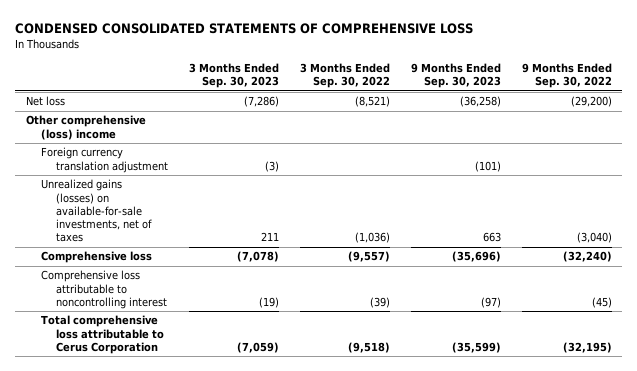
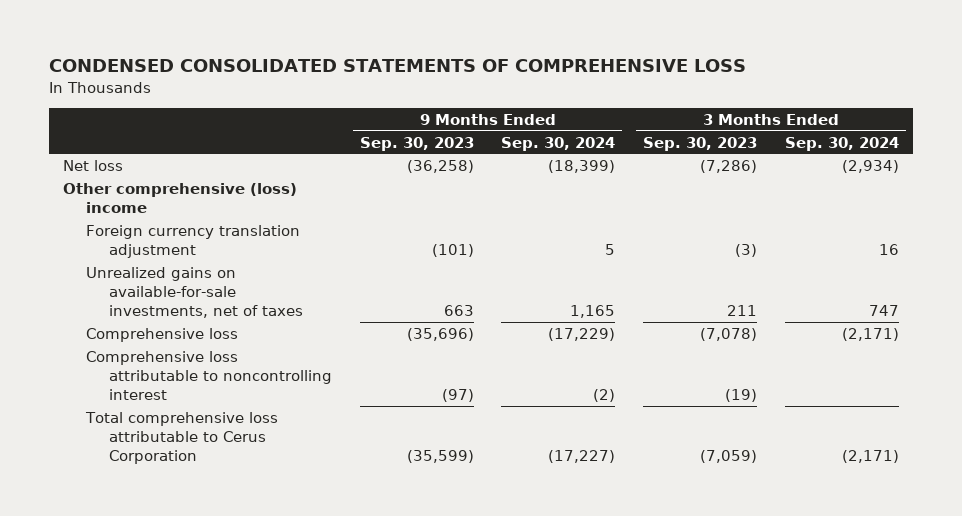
- | 3 Months Ended Sep. 30, 2023 | 3 Months Ended Sep. 30, 2022 | 9 Months Ended Sep. 30, 2023 | 9 Months Ended Sep. 30, 2022
+ | 9 Months Ended Sep. 30, 2023 | 9 Months Ended Sep. 30, 2024 | 3 Months Ended Sep. 30, 2023 | 3 Months Ended Sep. 30, 2024
- Unrealized gains (losses) on available-for-sale investments, net of taxes | 211 | (1,036) | 663 | (3,040)
+ Unrealized gains on available-for-sale investments, net of taxes | 663 | 1,165 | 211 | 747

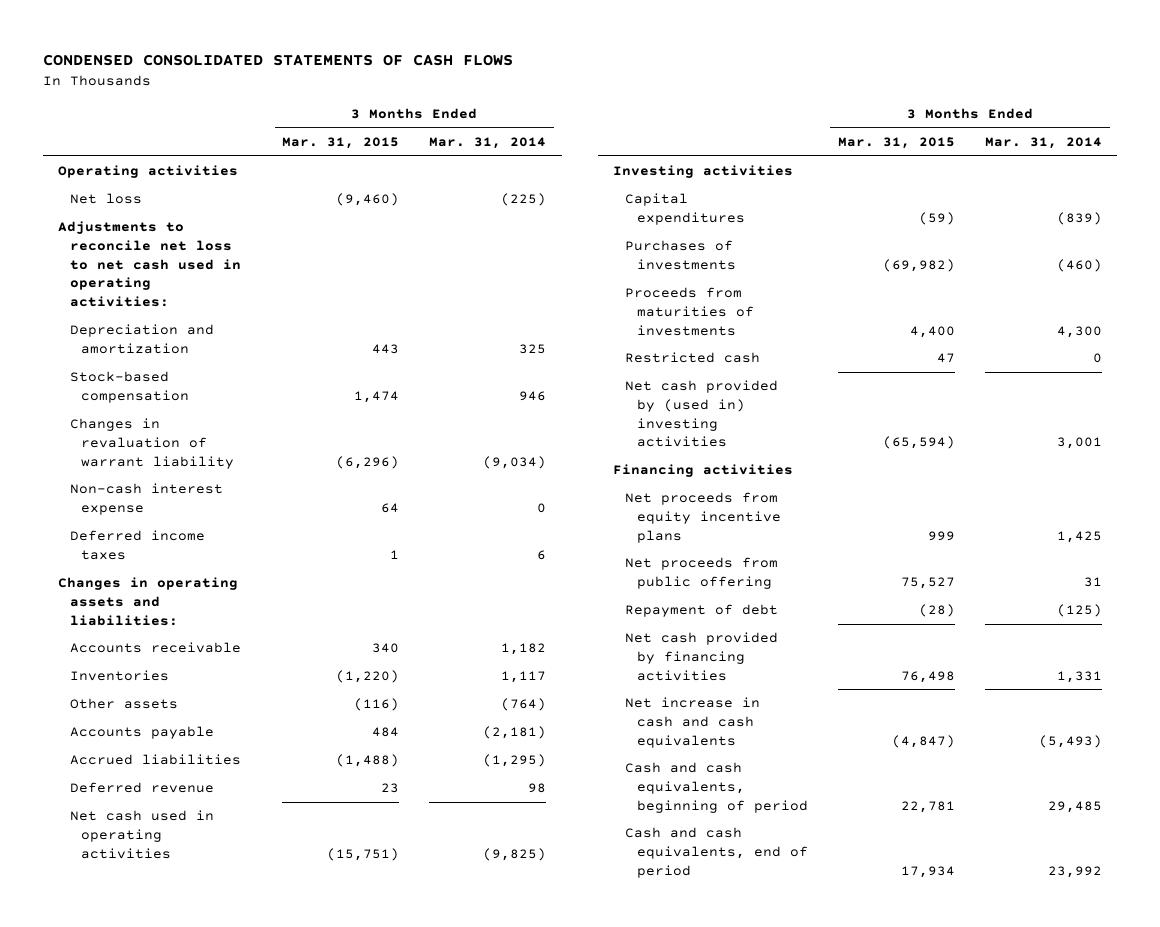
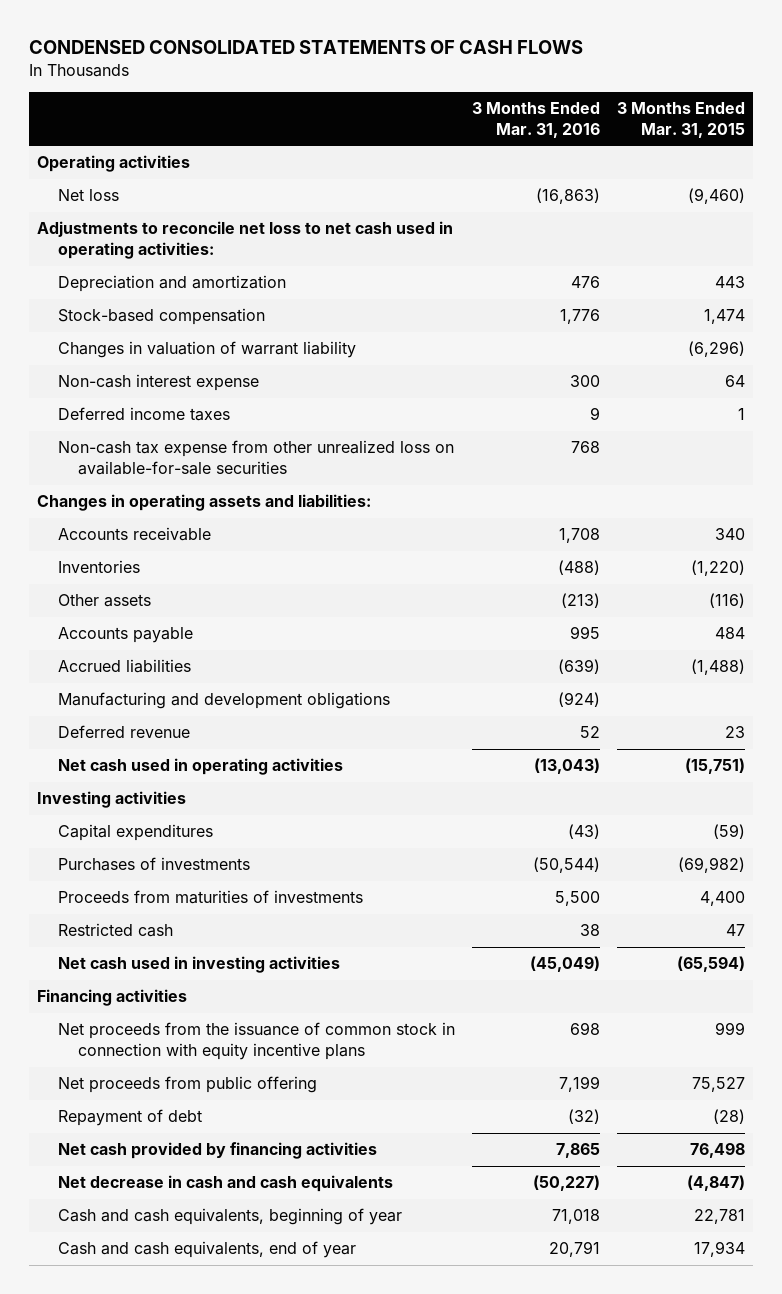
- | 3 Months Ended Mar. 31, 2015 | 3 Months Ended Mar. 31, 2014
+ | 3 Months Ended Mar. 31, 2016 | 3 Months Ended Mar. 31, 2015
- Changes in revaluation of warrant liability | (6,296) | (9,034)
+ Changes in valuation of warrant liability | | (6,296)
+ Non-cash tax expense from other unrealized loss on available-for-sale securities | 768 |
+ Manufacturing and development obligations | (924) |
- Net cash provided by (used in) investing activities | (65,594) | 3,001
+ Net cash used in investing activities | (45,049) | (65,594)
- Net proceeds from equity incentive plans | 999 | 1,425
+ Net proceeds from the issuance of common stock in connection with equity incentive plans | 698 | 999
- Net increase in cash and cash equivalents | (4,847) | (5,493)
- Cash and cash equivalents, beginning of period | 22,781 | 29,485
- Cash and cash equivalents, end of period | 17,934 | 23,992
+ Net decrease in cash and cash equivalents | (50,227) | (4,847)
+ Cash and cash equivalents, beginning of year | 71,018 | 22,781
+ Cash and cash equivalents, end of year | 20,791 | 17,934

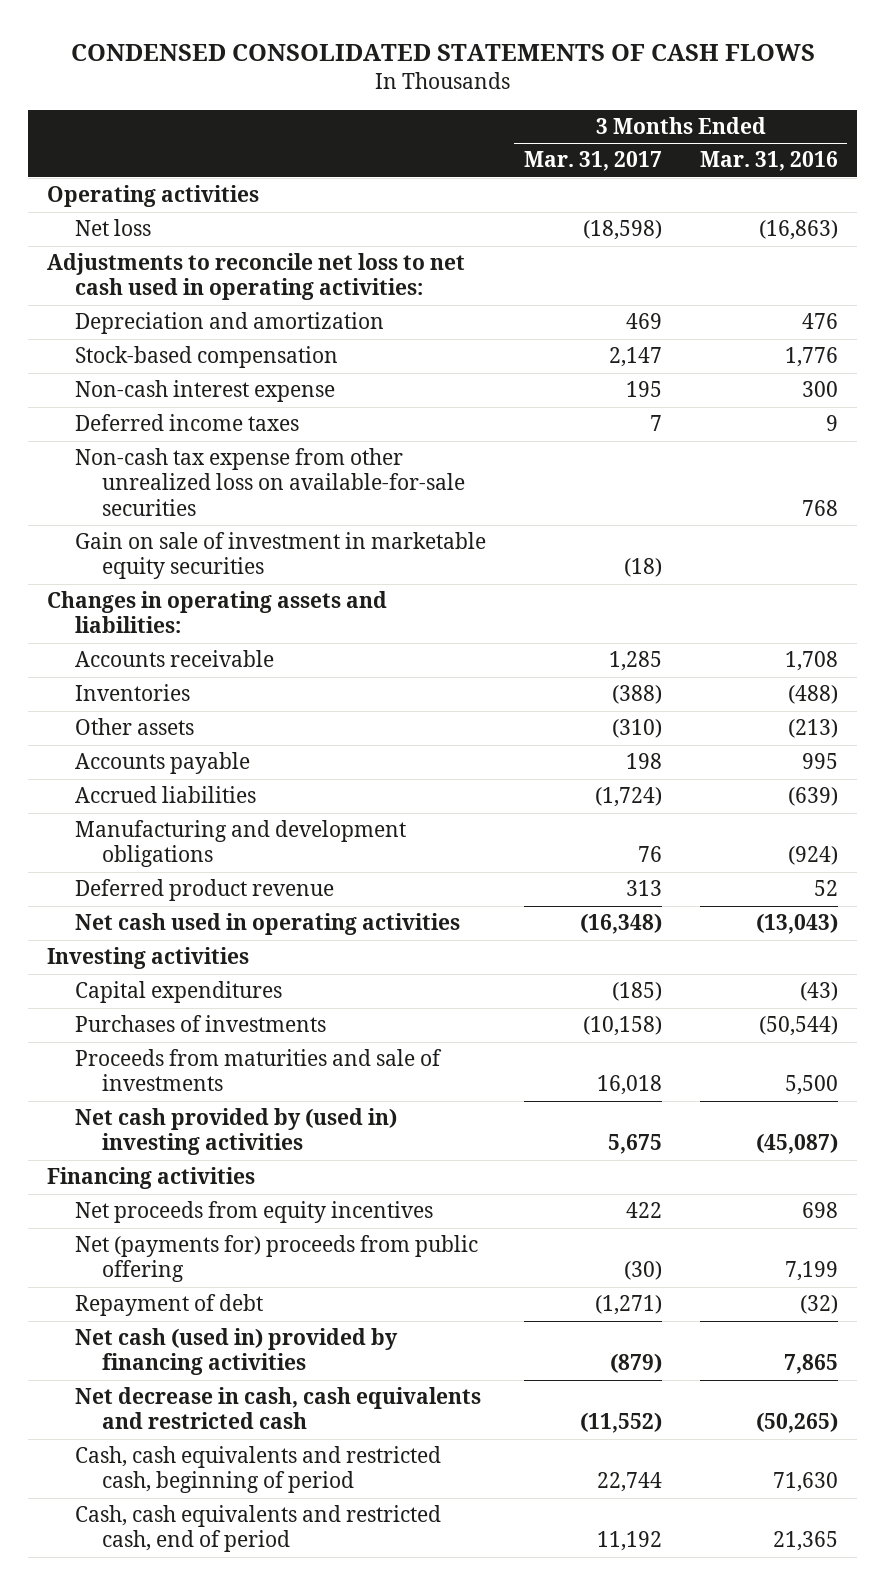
- | 3 Months Ended Mar. 31, 2016 | 3 Months Ended Mar. 31, 2015
+ | 3 Months Ended Mar. 31, 2017 | 3 Months Ended Mar. 31, 2016
- Changes in valuation of warrant liability | | (6,296)
+ Gain on sale of investment in marketable equity securities | (18) |
- Deferred revenue | 52 | 23
+ Deferred product revenue | 313 | 52
- Proceeds from maturities of investments | 5,500 | 4,400
- Restricted cash | 38 | 47
- Net cash used in investing activities | (45,049) | (65,594)
+ Proceeds from maturities and sale of investments | 16,018 | 5,500
+ Net cash provided by (used in) investing activities | 5,675 | (45,087)
- Net proceeds from the issuance of common stock in connection with equity incentive plans | 698 | 999
- Net proceeds from public offering | 7,199 | 75,527
+ Net proceeds from equity incentives | 422 | 698
+ Net (payments for) proceeds from public offering | (30) | 7,199
- Net cash provided by financing activities | 7,865 | 76,498
- Net decrease in cash and cash equivalents | (50,227) | (4,847)
- Cash and cash equivalents, beginning of year | 71,018 | 22,781
- Cash and cash equivalents, end of year | 20,791 | 17,934
+ Net cash (used in) provided by financing activities | (879) | 7,865
+ Net decrease in cash, cash equivalents and restricted cash | (11,552) | (50,265)
+ Cash, cash equivalents and restricted cash, beginning of period | 22,744 | 71,630
+ Cash, cash equivalents and restricted cash, end of period | 11,192 | 21,365

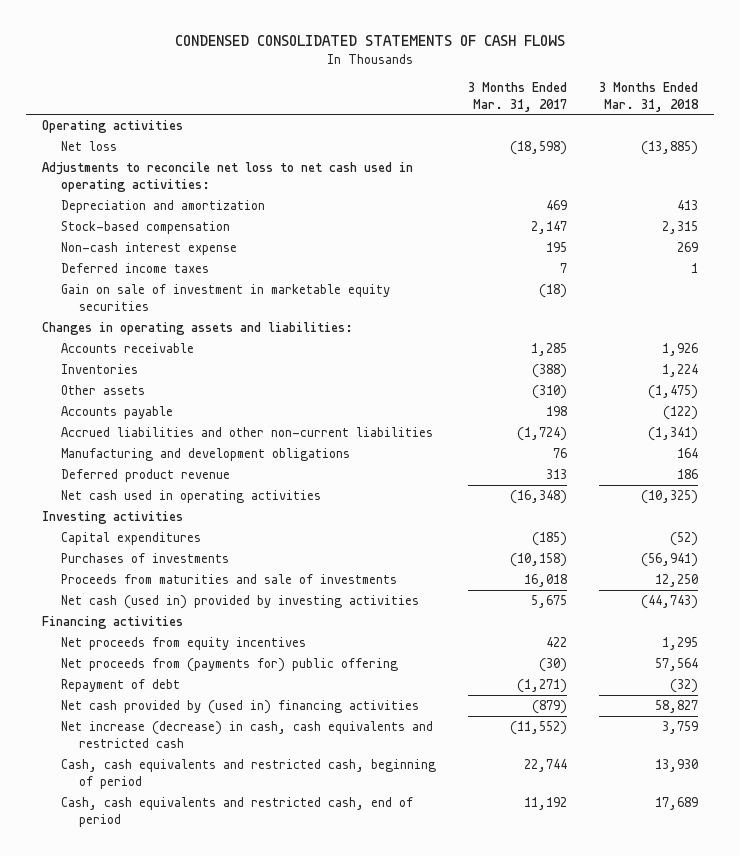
- | 3 Months Ended Mar. 31, 2017 | 3 Months Ended Mar. 31, 2016
+ | 3 Months Ended Mar. 31, 2017 | 3 Months Ended Mar. 31, 2018
- Non-cash tax expense from other unrealized loss on available-for-sale securities | | 768
- Accrued liabilities | (1,724) | (639)
+ Accrued liabilities and other non-current liabilities | (1,724) | (1,341)
- Net cash provided by (used in) investing activities | 5,675 | (45,087)
+ Net cash (used in) provided by investing activities | 5,675 | (44,743)
- Net (payments for) proceeds from public offering | (30) | 7,199
+ Net proceeds from (payments for) public offering | (30) | 57,564
- Net cash (used in) provided by financing activities | (879) | 7,865
- Net decrease in cash, cash equivalents and restricted cash | (11,552) | (50,265)
+ Net cash provided by (used in) financing activities | (879) | 58,827
+ Net increase (decrease) in cash, cash equivalents and restricted cash | (11,552) | 3,759

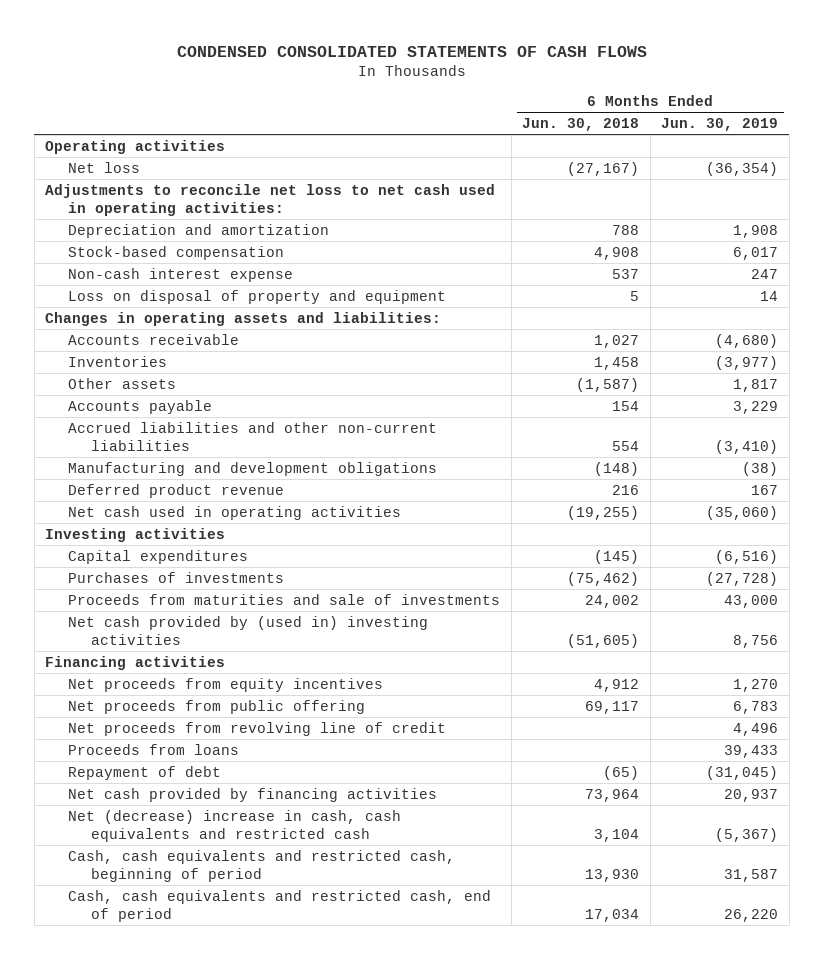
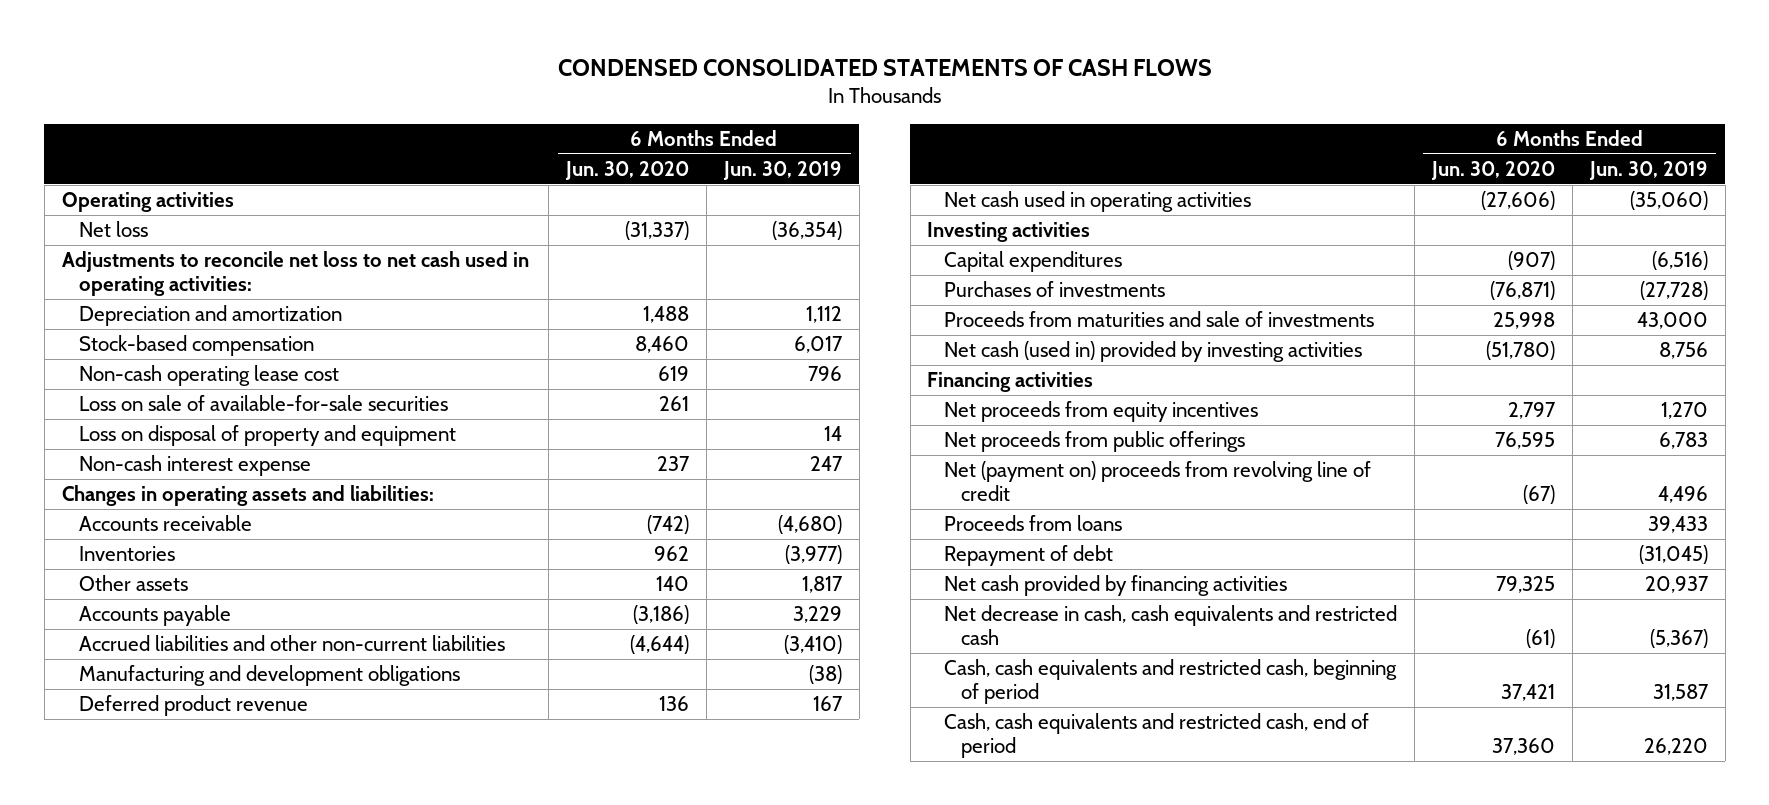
- | 6 Months Ended Jun. 30, 2018 | 6 Months Ended Jun. 30, 2019
+ | 6 Months Ended Jun. 30, 2020 | 6 Months Ended Jun. 30, 2019
- Depreciation and amortization | 788 | 1,908
+ Depreciation and amortization | 1,488 | 1,112
+ Non-cash operating lease cost | 619 | 796
+ Loss on sale of available-for-sale securities | 261 |
moved down: Non-cash interest expense | 237 | 247
- Net cash provided by (used in) investing activities | (51,605) | 8,756
+ Net cash (used in) provided by investing activities | (51,780) | 8,756
- Net proceeds from public offering | 69,117 | 6,783
- Net proceeds from revolving line of credit | | 4,496
+ Net proceeds from public offerings | 76,595 | 6,783
+ Net (payment on) proceeds from revolving line of credit | (67) | 4,496
- Net (decrease) increase in cash, cash equivalents and restricted cash | 3,104 | (5,367)
+ Net decrease in cash, cash equivalents and restricted cash | (61) | (5,367)

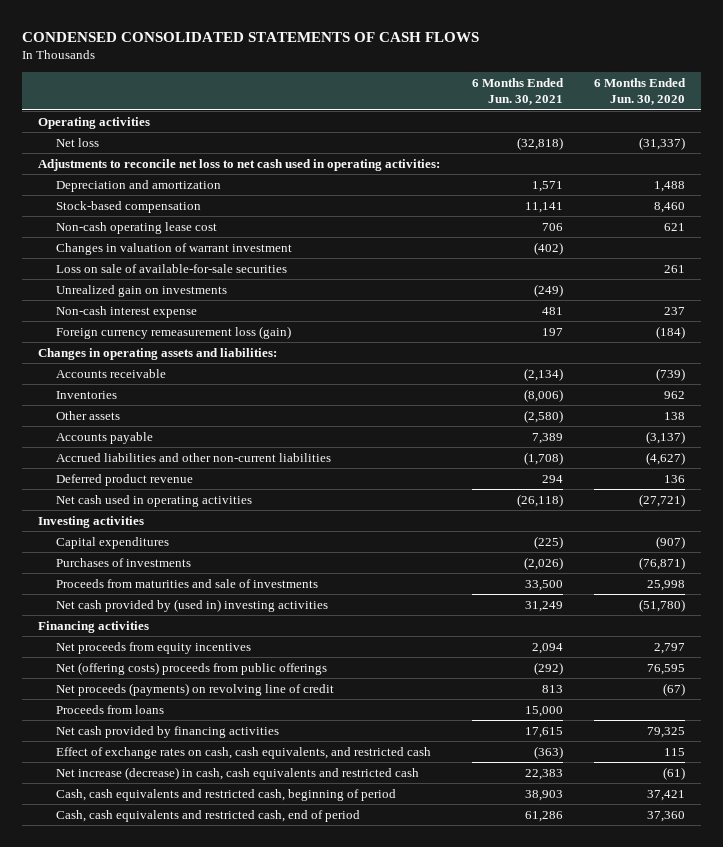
- | 6 Months Ended Jun. 30, 2020 | 6 Months Ended Jun. 30, 2019
+ | 6 Months Ended Jun. 30, 2021 | 6 Months Ended Jun. 30, 2020
- Non-cash operating lease cost | 619 | 796
+ Non-cash operating lease cost | 706 | 621
+ Changes in valuation of warrant investment | (402) |
- Loss on disposal of property and equipment | | 14
+ Unrealized gain on investments | (249) |
+ Foreign currency remeasurement loss (gain) | 197 | (184)
- Accounts receivable | (742) | (4,680)
+ Accounts receivable | (2,134) | (739)
- Other assets | 140 | 1,817
- Accounts payable | (3,186) | 3,229
- Accrued liabilities and other non-current liabilities | (4,644) | (3,410)
- Manufacturing and development obligations | | (38)
+ Other assets | (2,580) | 138
+ Accounts payable | 7,389 | (3,137)
+ Accrued liabilities and other non-current liabilities | (1,708) | (4,627)
- Net cash used in operating activities | (27,606) | (35,060)
+ Net cash used in operating activities | (26,118) | (27,721)
- Net cash (used in) provided by investing activities | (51,780) | 8,756
+ Net cash provided by (used in) investing activities | 31,249 | (51,780)
- Net proceeds from public offerings | 76,595 | 6,783
- Net (payment on) proceeds from revolving line of credit | (67) | 4,496
+ Net (offering costs) proceeds from public offerings | (292) | 76,595
+ Net proceeds (payments) on revolving line of credit | 813 | (67)
- Repayment of debt | | (31,045)
- Net decrease in cash, cash equivalents and restricted cash | (61) | (5,367)
+ Effect of exchange rates on cash, cash equivalents, and restricted cash | (363) | 115
+ Net increase (decrease) in cash, cash equivalents and restricted cash | 22,383 | (61)

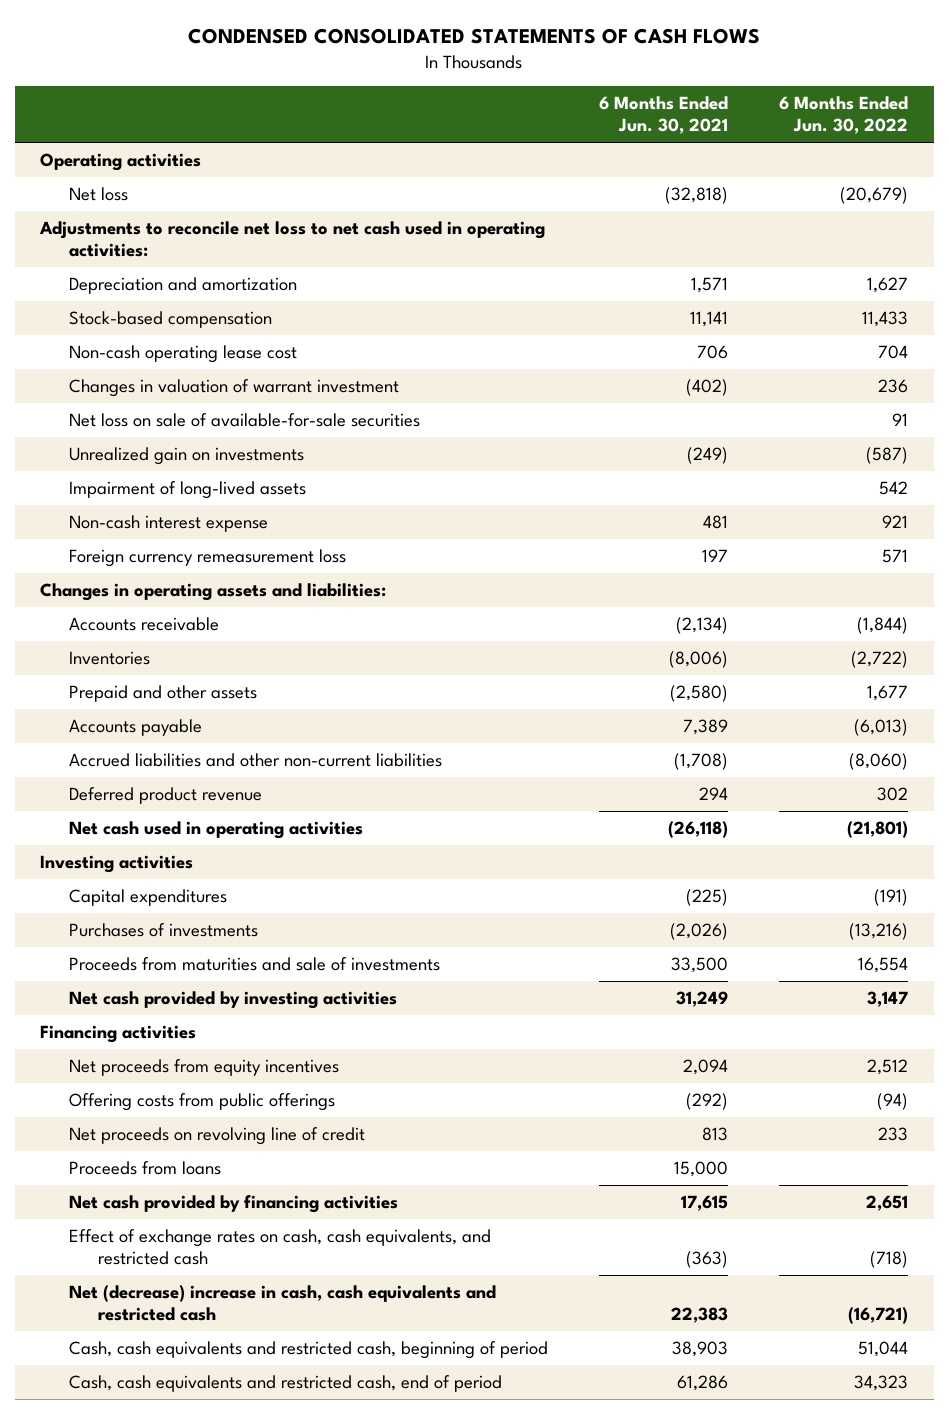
- | 6 Months Ended Jun. 30, 2021 | 6 Months Ended Jun. 30, 2020
+ | 6 Months Ended Jun. 30, 2021 | 6 Months Ended Jun. 30, 2022
- Loss on sale of available-for-sale securities | | 261
+ Net loss on sale of available-for-sale securities | | 91
+ Impairment of long-lived assets | | 542
- Foreign currency remeasurement loss (gain) | 197 | (184)
+ Foreign currency remeasurement loss | 197 | 571
- Other assets | (2,580) | 138
+ Prepaid and other assets | (2,580) | 1,677
- Net cash provided by (used in) investing activities | 31,249 | (51,780)
+ Net cash provided by investing activities | 31,249 | 3,147
- Net (offering costs) proceeds from public offerings | (292) | 76,595
- Net proceeds (payments) on revolving line of credit | 813 | (67)
+ Offering costs from public offerings | (292) | (94)
+ Net proceeds on revolving line of credit | 813 | 233
- Net increase (decrease) in cash, cash equivalents and restricted cash | 22,383 | (61)
+ Net (decrease) increase in cash, cash equivalents and restricted cash | 22,383 | (16,721)

